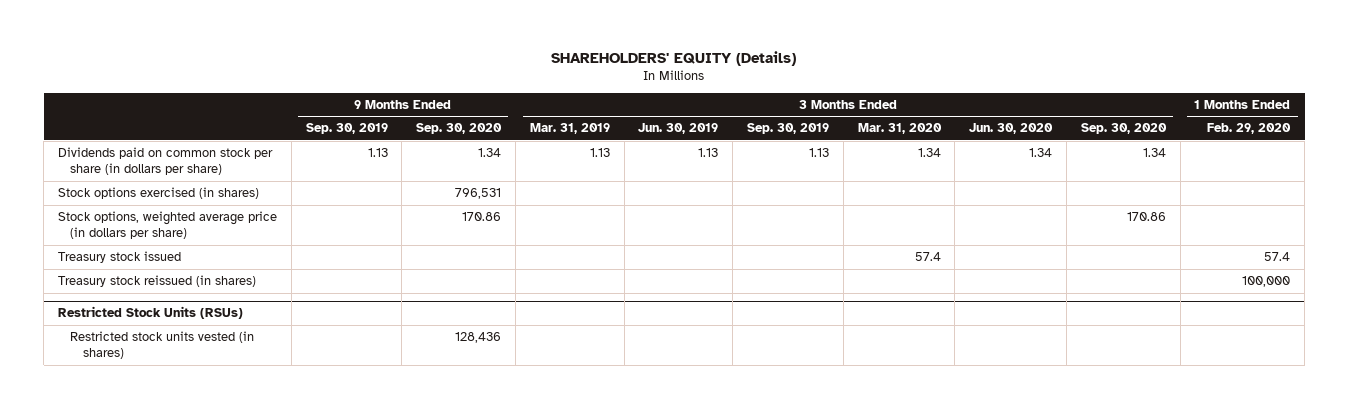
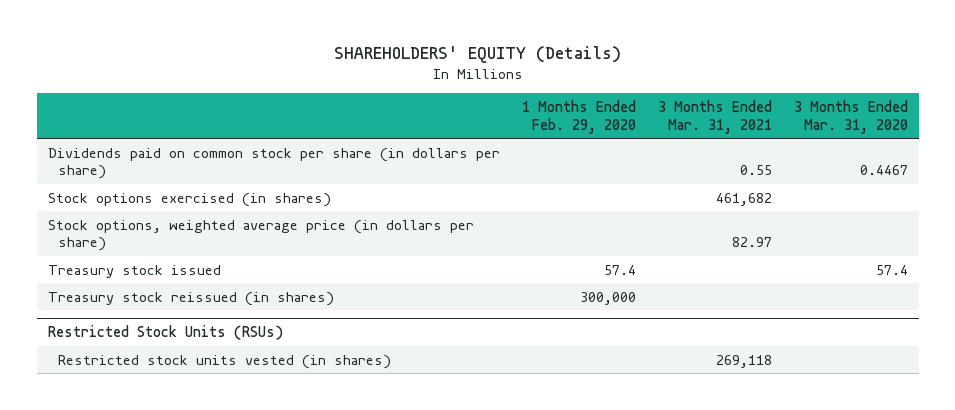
- | 9 Months Ended Sep. 30, 2019 | 9 Months Ended Sep. 30, 2020 | 3 Months Ended Mar. 31, 2019 | 3 Months Ended Jun. 30, 2019 | 3 Months Ended Sep. 30, 2019 | 3 Months Ended Mar. 31, 2020 | 3 Months Ended Jun. 30, 2020 | 3 Months Ended Sep. 30, 2020 | 1 Months Ended Feb. 29, 2020
+ | 1 Months Ended Feb. 29, 2020 | 3 Months Ended Mar. 31, 2021 | 3 Months Ended Mar. 31, 2020
- Dividends paid on common stock per share (in dollars per share) | 1.13 | 1.34 | 1.13 | 1.13 | 1.13 | 1.34 | 1.34 | 1.34 |
+ Dividends paid on common stock per share (in dollars per share) | | 0.55 | 0.4467
- Treasury stock reissued (in shares) | | | | | | | | | 100,000
+ Treasury stock reissued (in shares) | 300,000 | |

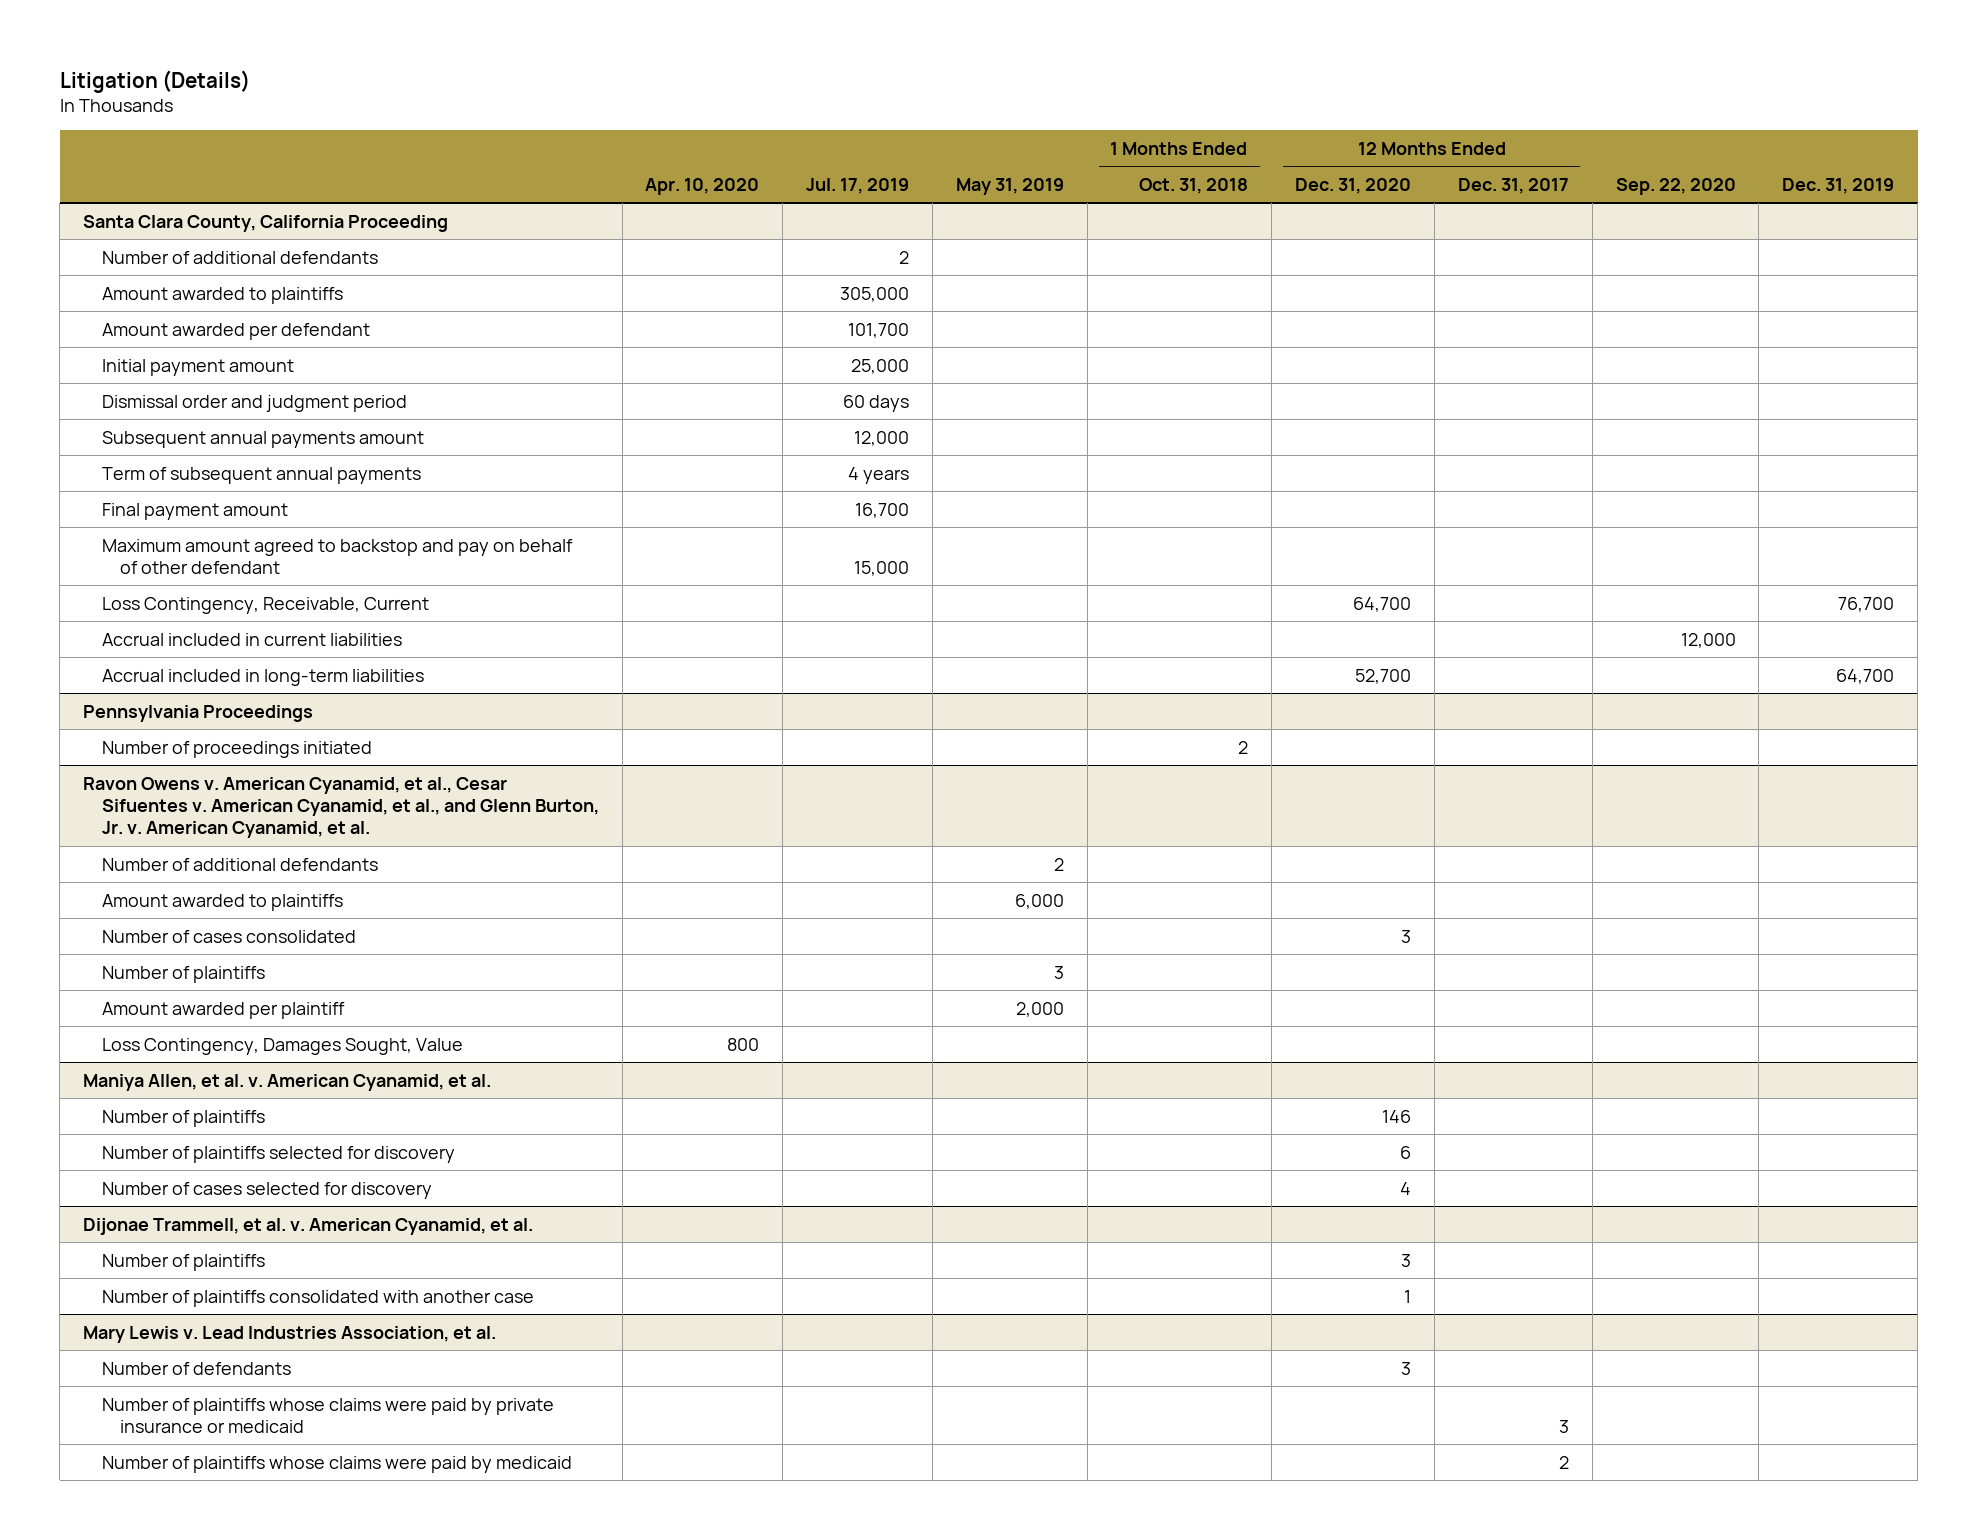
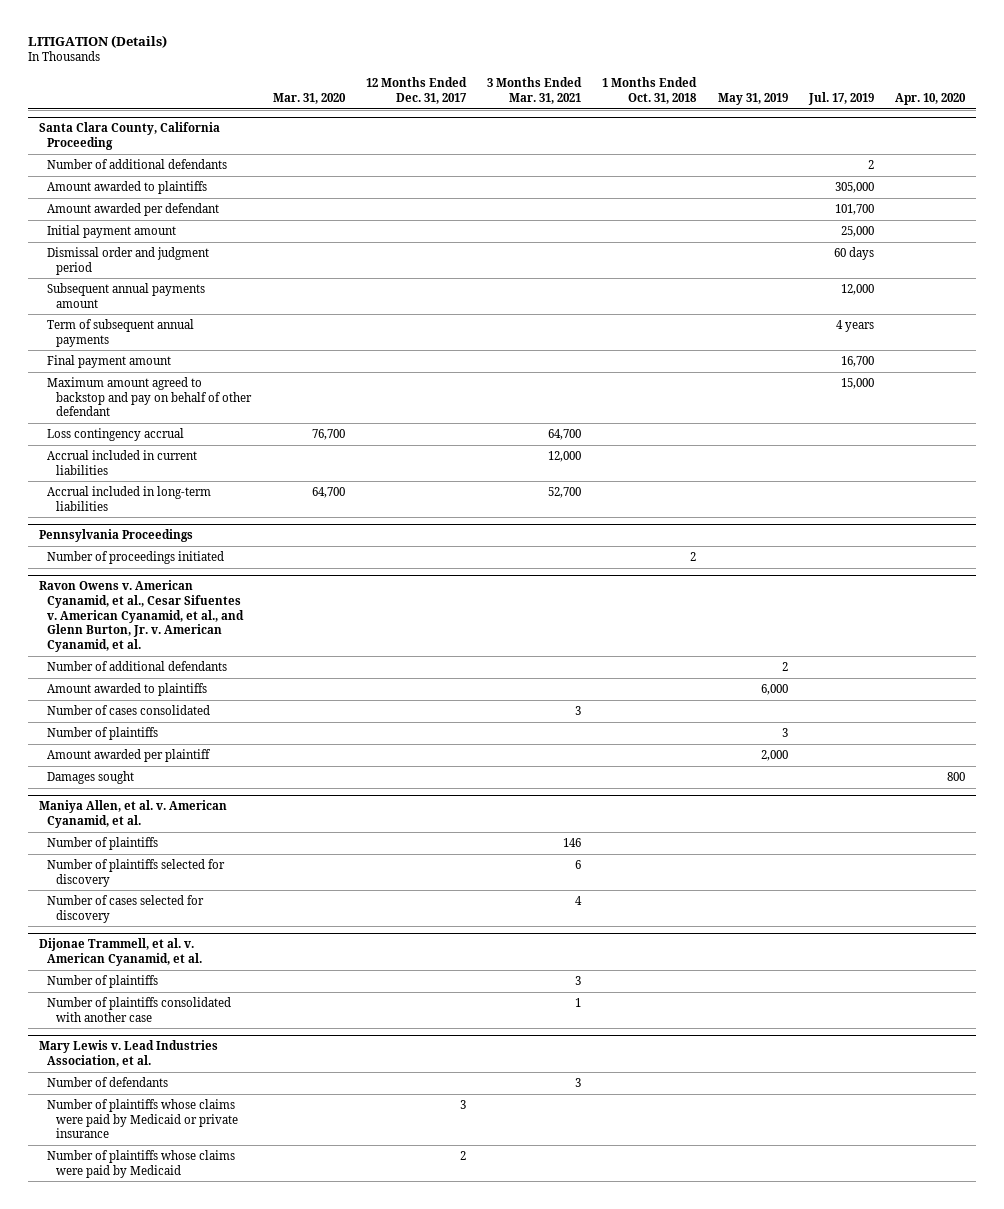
- Litigation (Details)
+ LITIGATION (Details)
- | Apr. 10, 2020 | Jul. 17, 2019 | May 31, 2019 | 1 Months Ended Oct. 31, 2018 | 12 Months Ended Dec. 31, 2020 | 12 Months Ended Dec. 31, 2017 | Sep. 22, 2020 | Dec. 31, 2019
+ | Mar. 31, 2020 | 12 Months Ended Dec. 31, 2017 | 3 Months Ended Mar. 31, 2021 | 1 Months Ended Oct. 31, 2018 | May 31, 2019 | Jul. 17, 2019 | Apr. 10, 2020
@ Santa Clara County, California Proceeding
- Loss Contingency, Receivable, Current | | | | | 64,700 | | | 76,700
+ Loss contingency accrual | 76,700 | | 64,700 | | | |
@ Ravon Owens v. American Cyanamid, et al., Cesar Sifuentes v. American Cyanamid, et al., and Glenn Burton, Jr. v. American Cyanamid, et al.
- Loss Contingency, Damages Sought, Value | 800 | | | | | | |
+ Damages sought | | | | | | | 800
@ Mary Lewis v. Lead Industries Association, et al.
- Number of plaintiffs whose claims were paid by private insurance or medicaid | | | | | | 3 | |
- Number of plaintiffs whose claims were paid by medicaid | | | | | | 2 | |
+ Number of plaintiffs whose claims were paid by Medicaid or private insurance | | 3 | | | | |
+ Number of plaintiffs whose claims were paid by Medicaid | | 2 | | | | |

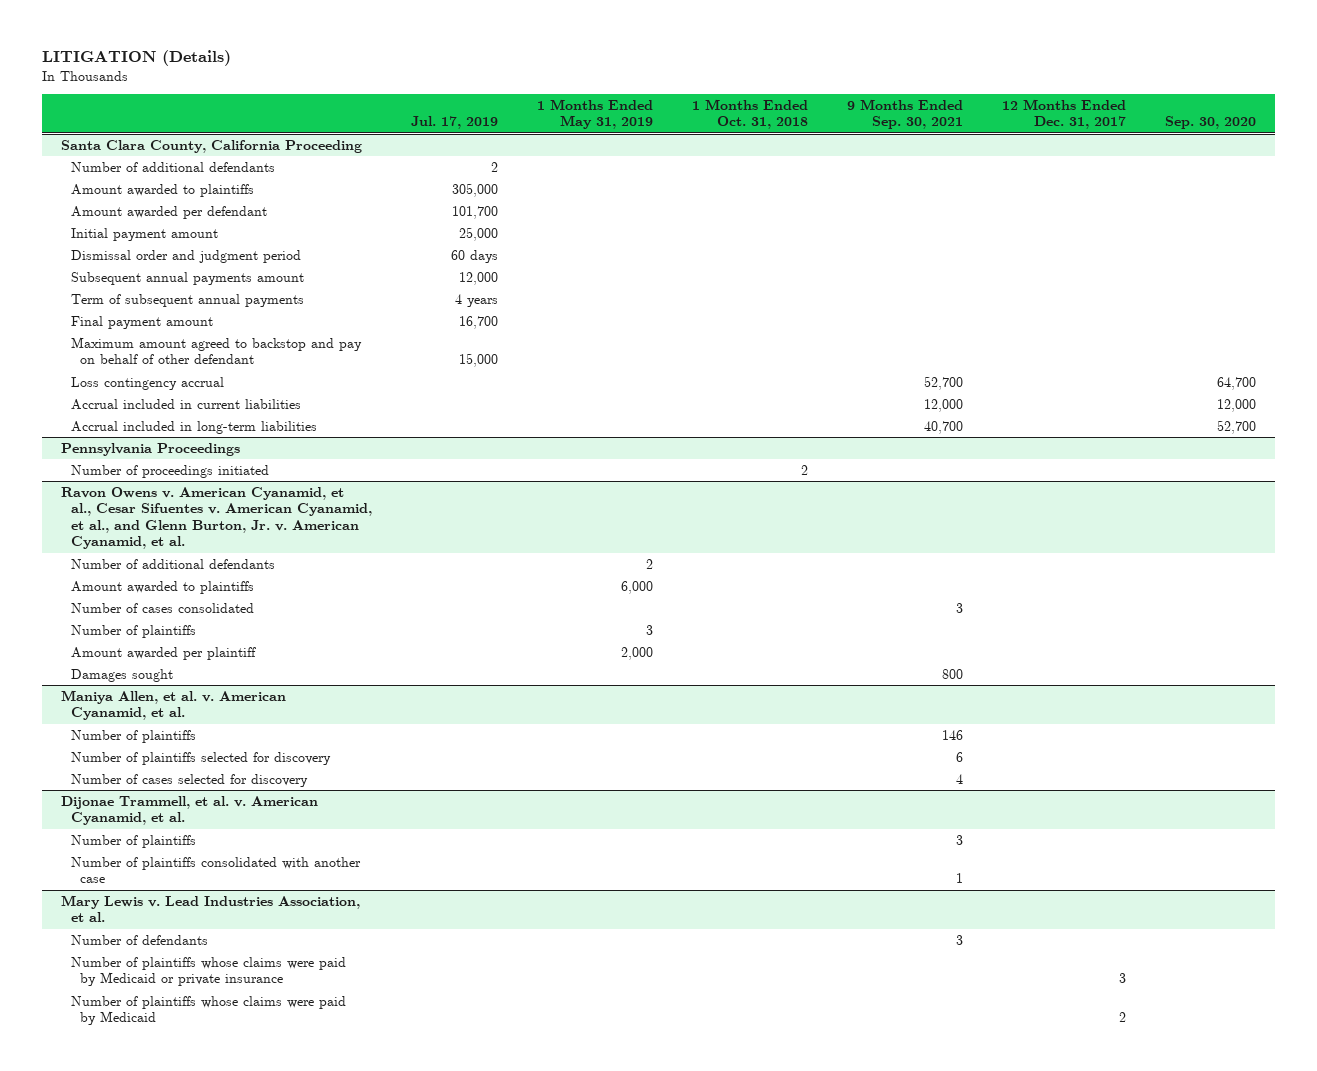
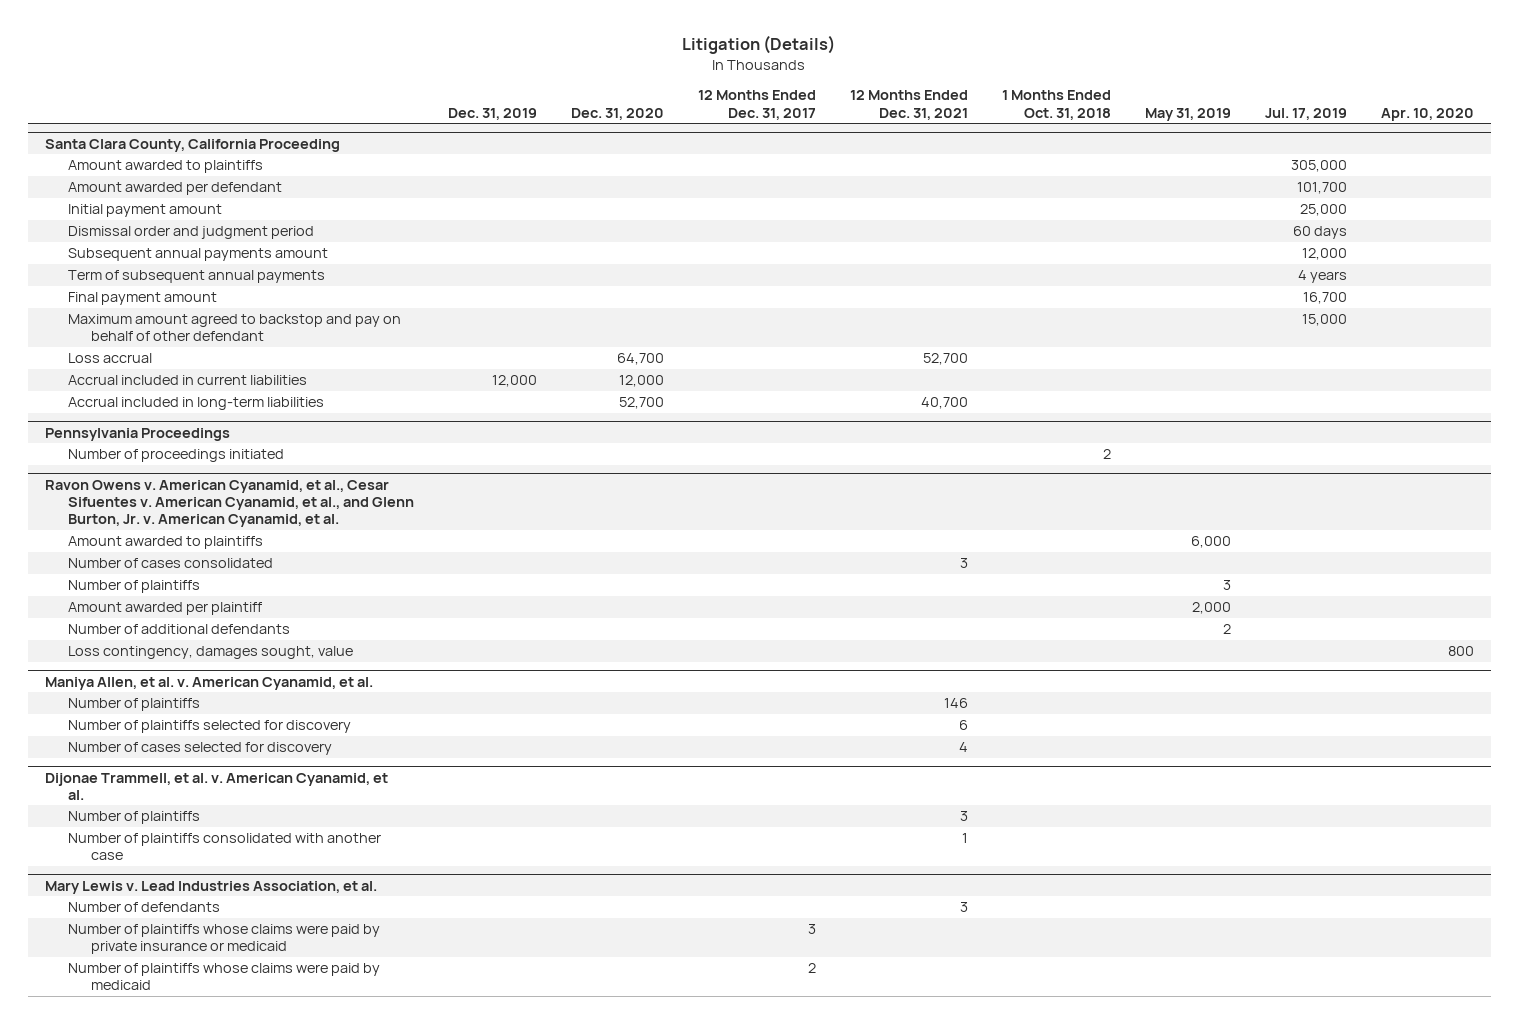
- LITIGATION (Details)
+ Litigation (Details)
- | Jul. 17, 2019 | 1 Months Ended May 31, 2019 | 1 Months Ended Oct. 31, 2018 | 9 Months Ended Sep. 30, 2021 | 12 Months Ended Dec. 31, 2017 | Sep. 30, 2020
+ | Dec. 31, 2019 | Dec. 31, 2020 | 12 Months Ended Dec. 31, 2017 | 12 Months Ended Dec. 31, 2021 | 1 Months Ended Oct. 31, 2018 | May 31, 2019 | Jul. 17, 2019 | Apr. 10, 2020
@ Santa Clara County, California Proceeding
- Number of additional defendants | 2 | | | | |
- Loss contingency accrual | | | | 52,700 | | 64,700
+ Loss accrual | | 64,700 | | 52,700 | | | |
@ Ravon Owens v. American Cyanamid, et al., Cesar Sifuentes v. American Cyanamid, et al., and Glenn Burton, Jr. v. American Cyanamid, et al.
- Damages sought | | | | 800 | |
moved down: Number of additional defendants | | | | | | 2 | |
+ Loss contingency, damages sought, value | | | | | | | | 800
@ Mary Lewis v. Lead Industries Association, et al.
- Number of plaintiffs whose claims were paid by Medicaid or private insurance | | | | | 3 |
- Number of plaintiffs whose claims were paid by Medicaid | | | | | 2 |
+ Number of plaintiffs whose claims were paid by private insurance or medicaid | | | 3 | | | | |
+ Number of plaintiffs whose claims were paid by medicaid | | | 2 | | | | |

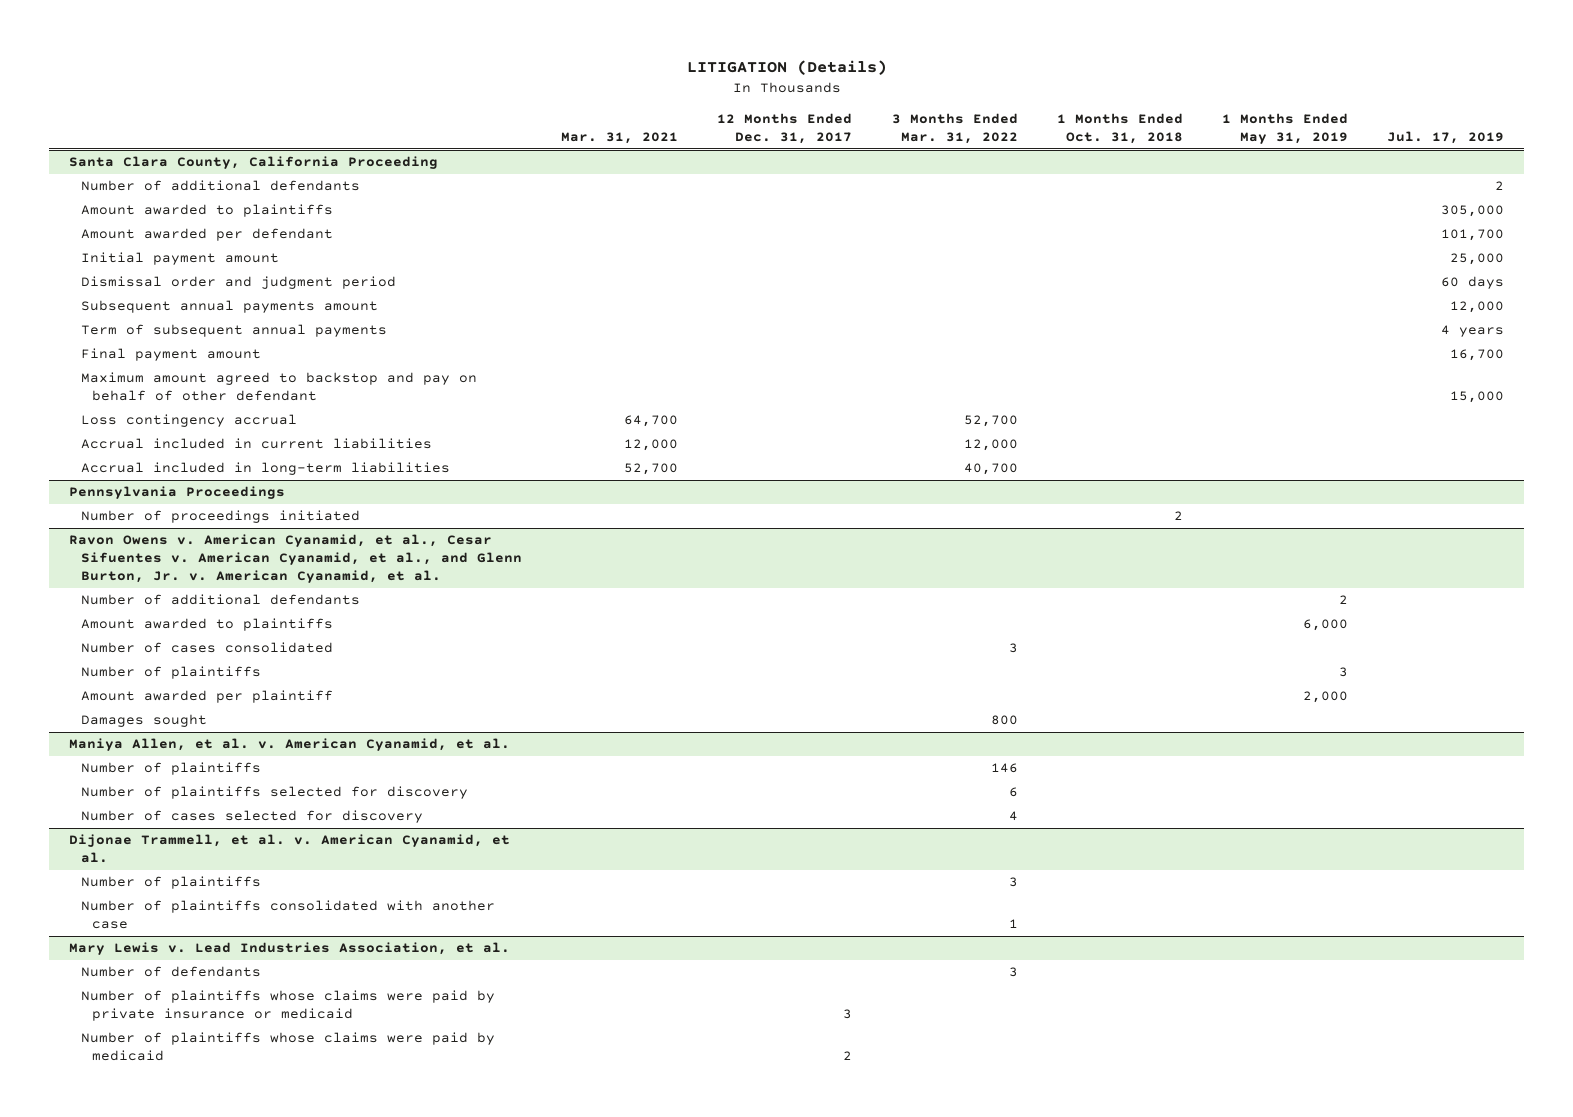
- Litigation (Details)
+ LITIGATION (Details)
- | Dec. 31, 2019 | Dec. 31, 2020 | 12 Months Ended Dec. 31, 2017 | 12 Months Ended Dec. 31, 2021 | 1 Months Ended Oct. 31, 2018 | May 31, 2019 | Jul. 17, 2019 | Apr. 10, 2020
+ | Mar. 31, 2021 | 12 Months Ended Dec. 31, 2017 | 3 Months Ended Mar. 31, 2022 | 1 Months Ended Oct. 31, 2018 | 1 Months Ended May 31, 2019 | Jul. 17, 2019
@ Santa Clara County, California Proceeding
+ Number of additional defendants | | | | | | 2
- Loss accrual | | 64,700 | | 52,700 | | | |
+ Loss contingency accrual | 64,700 | | 52,700 | | |
@ Ravon Owens v. American Cyanamid, et al., Cesar Sifuentes v. American Cyanamid, et al., and Glenn Burton, Jr. v. American Cyanamid, et al.
moved up: Number of additional defendants | | | | | 2 |
- Loss contingency, damages sought, value | | | | | | | | 800
+ Damages sought | | | 800 | | |

